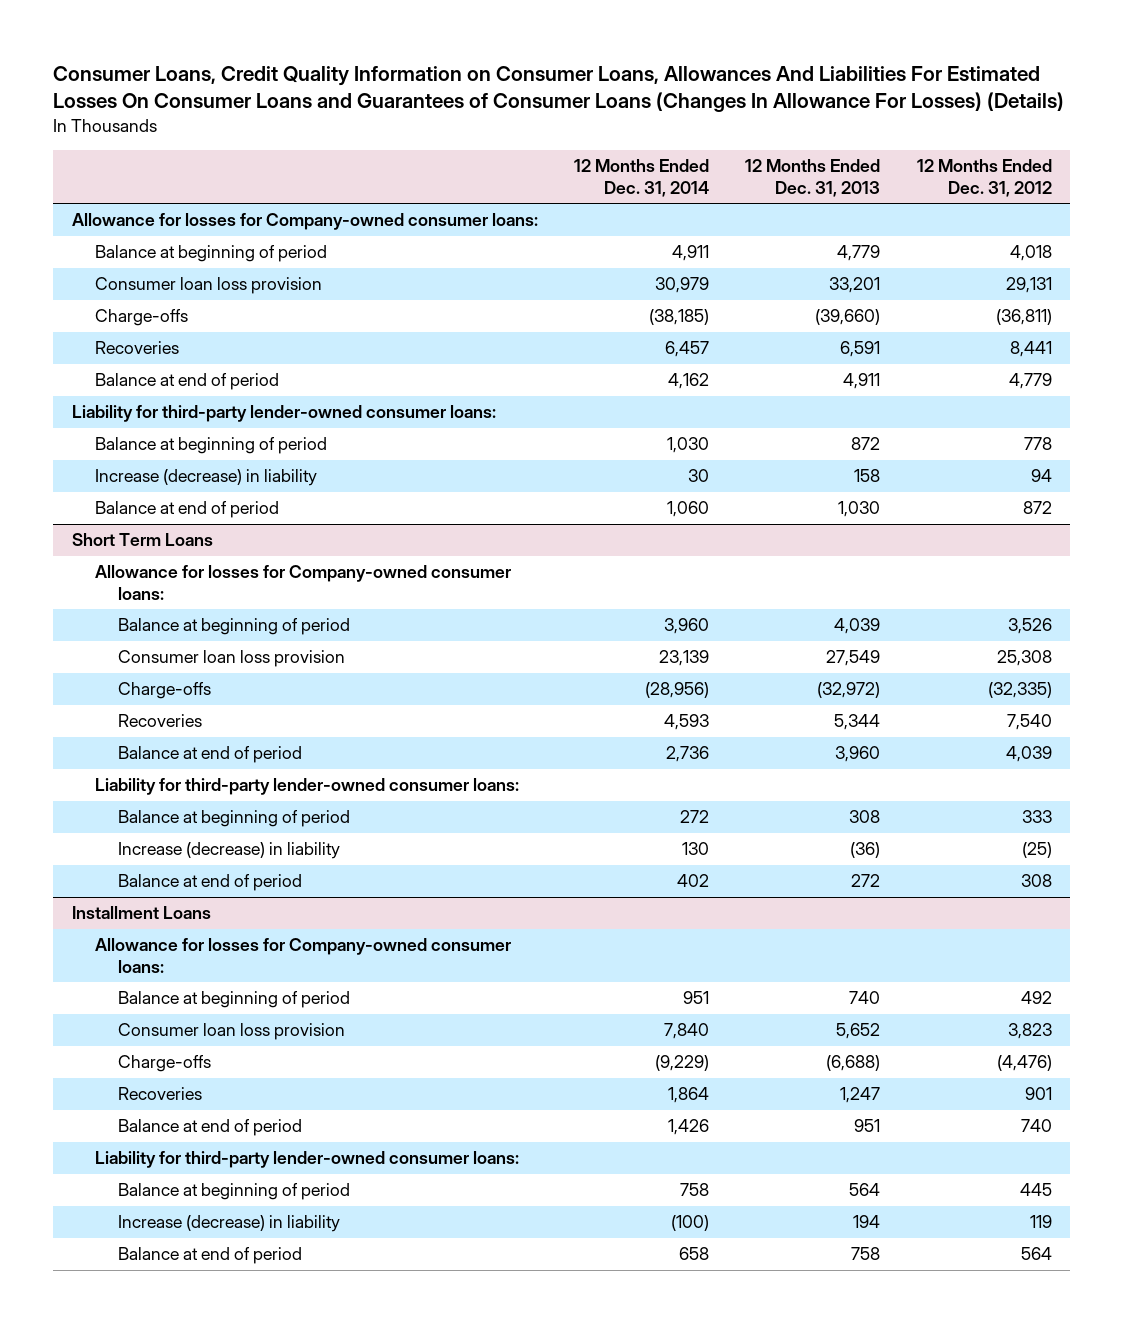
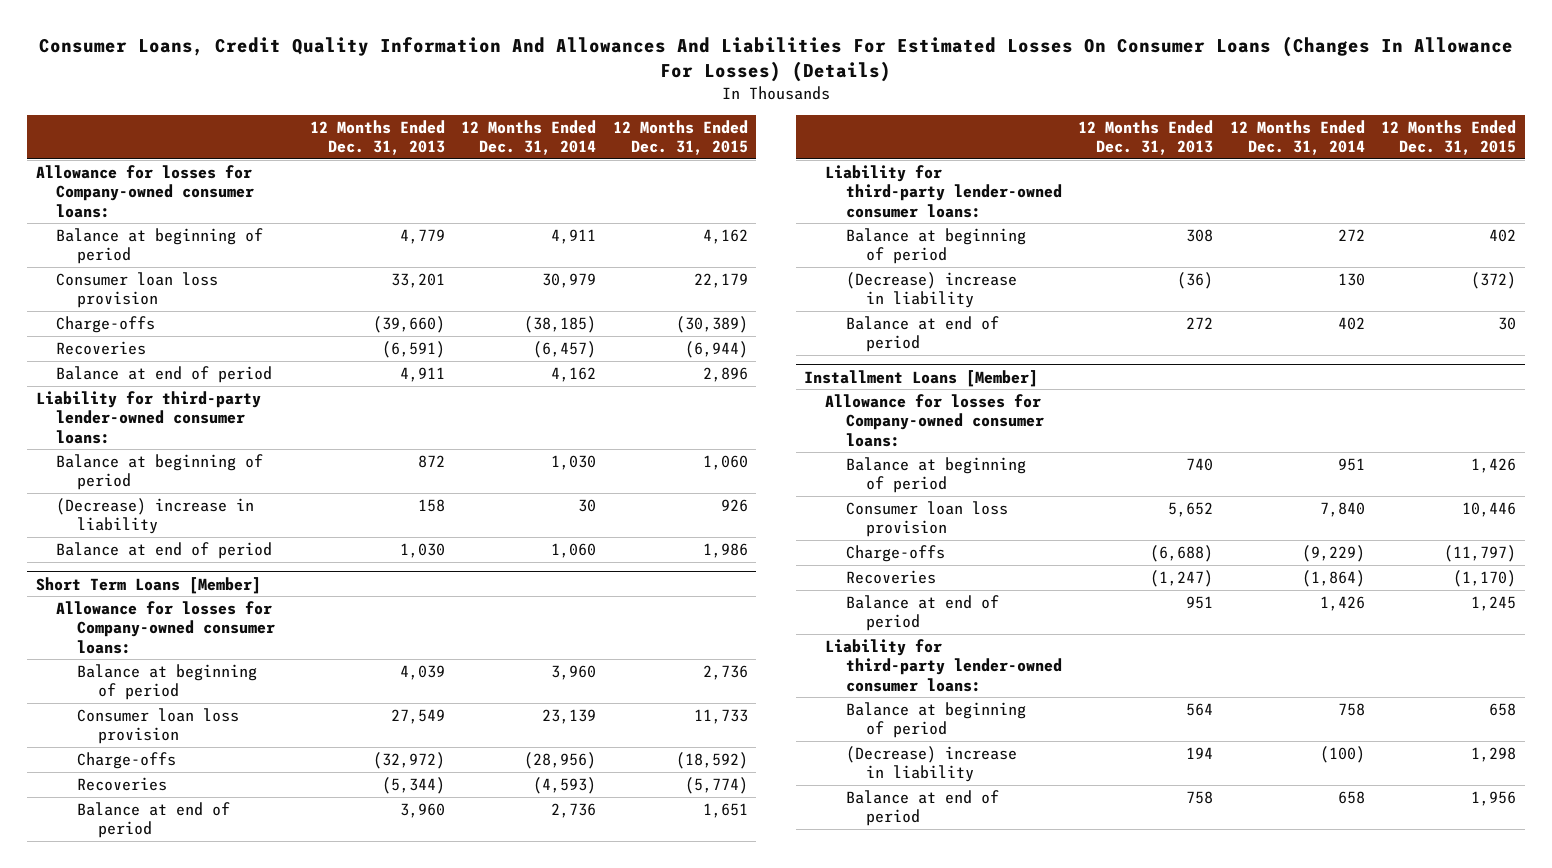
- Consumer Loans, Credit Quality Information on Consumer Loans, Allowances And Liabilities For Estimated Losses On Consumer Loans and Guarantees of Consumer Loans (Changes In Allowance For Losses) (Details)
+ Consumer Loans, Credit Quality Information And Allowances And Liabilities For Estimated Losses On Consumer Loans (Changes In Allowance For Losses) (Details)
- | 12 Months Ended Dec. 31, 2014 | 12 Months Ended Dec. 31, 2013 | 12 Months Ended Dec. 31, 2012
+ | 12 Months Ended Dec. 31, 2013 | 12 Months Ended Dec. 31, 2014 | 12 Months Ended Dec. 31, 2015
- Recoveries | 6,457 | 6,591 | 8,441
+ Recoveries | (6,591) | (6,457) | (6,944)
- Increase (decrease) in liability | 30 | 158 | 94
+ (Decrease) increase in liability | 158 | 30 | 926
- Short Term Loans
+ Short Term Loans [Member]
- Recoveries | 4,593 | 5,344 | 7,540
+ Recoveries | (5,344) | (4,593) | (5,774)
- Increase (decrease) in liability | 130 | (36) | (25)
+ (Decrease) increase in liability | (36) | 130 | (372)
- Installment Loans
+ Installment Loans [Member]
- Recoveries | 1,864 | 1,247 | 901
+ Recoveries | (1,247) | (1,864) | (1,170)
- Increase (decrease) in liability | (100) | 194 | 119
+ (Decrease) increase in liability | 194 | (100) | 1,298

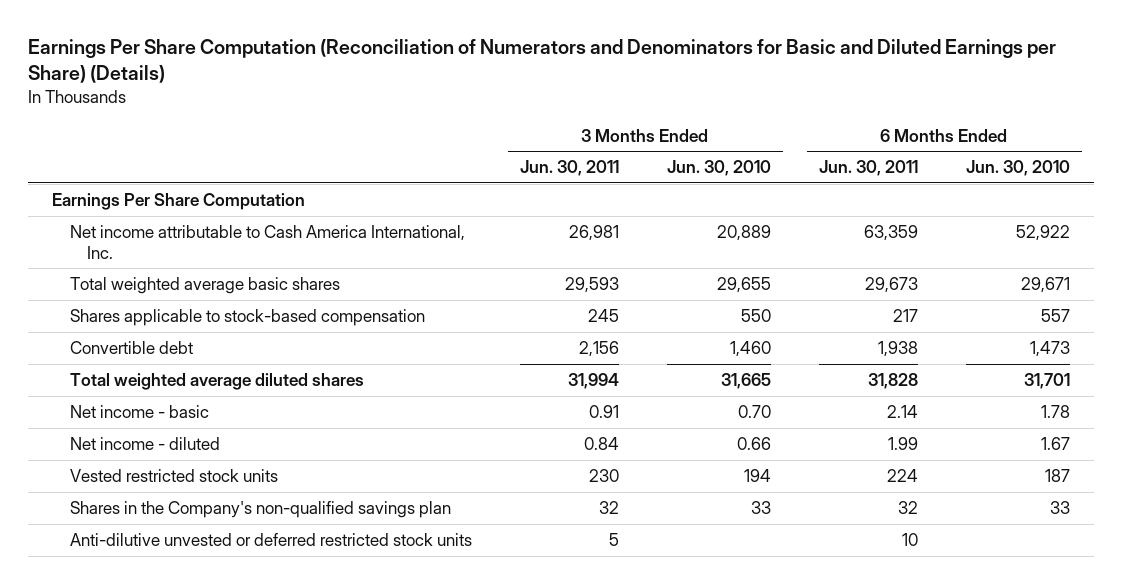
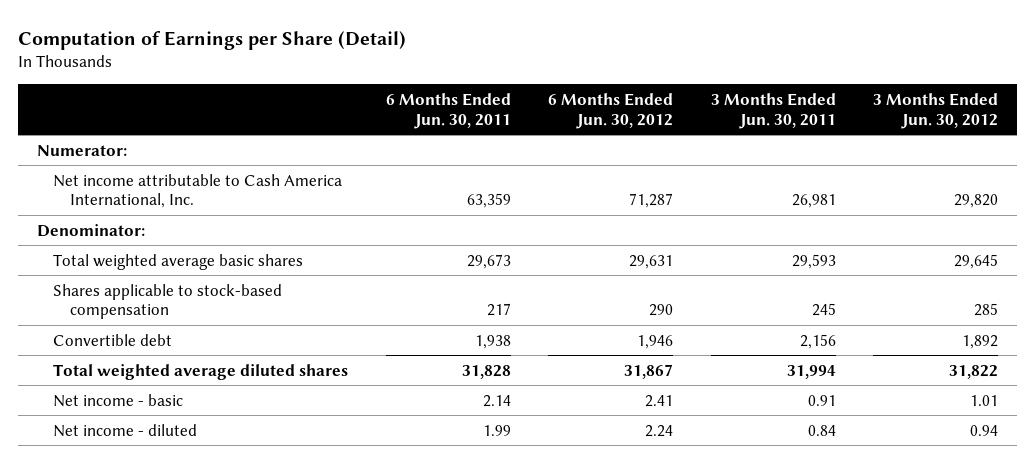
- Earnings Per Share Computation (Reconciliation of Numerators and Denominators for Basic and Diluted Earnings per Share) (Details)
+ Computation of Earnings per Share (Detail)
- | 3 Months Ended Jun. 30, 2011 | 3 Months Ended Jun. 30, 2010 | 6 Months Ended Jun. 30, 2011 | 6 Months Ended Jun. 30, 2010
+ | 6 Months Ended Jun. 30, 2011 | 6 Months Ended Jun. 30, 2012 | 3 Months Ended Jun. 30, 2011 | 3 Months Ended Jun. 30, 2012
- Earnings Per Share Computation
+ Numerator:
+ Denominator:
- Vested restricted stock units | 230 | 194 | 224 | 187
- Shares in the Company's non-qualified savings plan | 32 | 33 | 32 | 33
- Anti-dilutive unvested or deferred restricted stock units | 5 | | 10 |

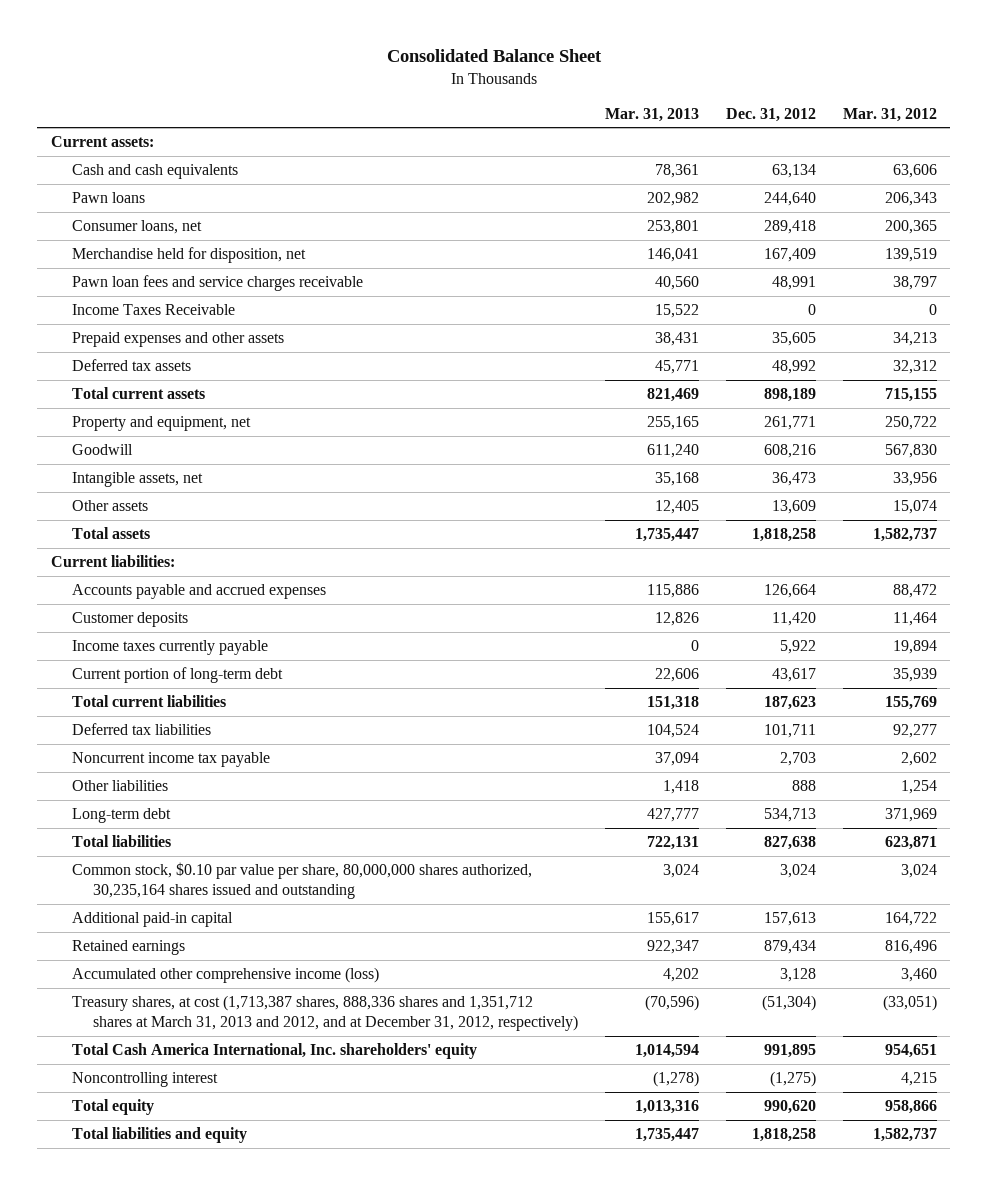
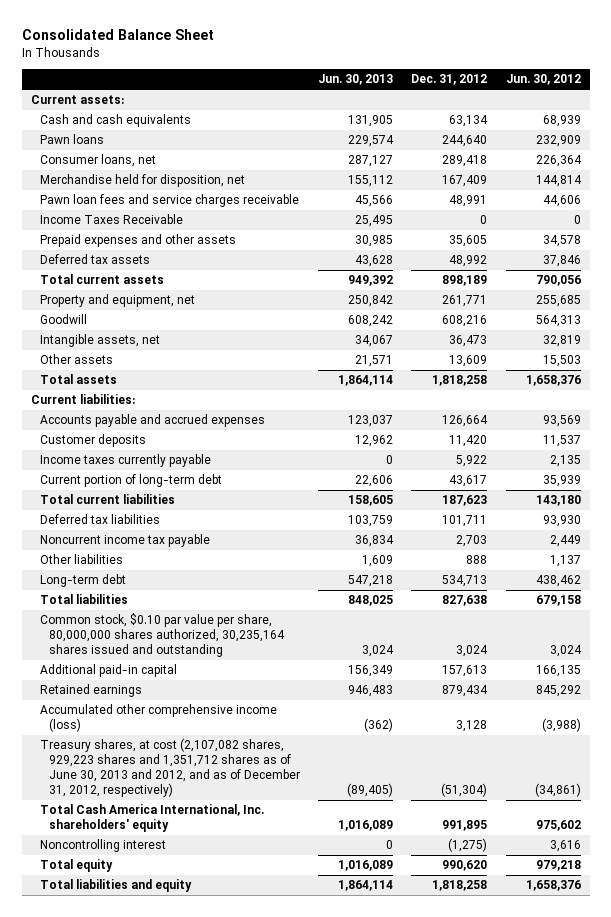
- | Mar. 31, 2013 | Dec. 31, 2012 | Mar. 31, 2012
+ | Jun. 30, 2013 | Dec. 31, 2012 | Jun. 30, 2012
- Treasury shares, at cost (1,713,387 shares, 888,336 shares and 1,351,712 shares at March 31, 2013 and 2012, and at December 31, 2012, respectively) | (70,596) | (51,304) | (33,051)
+ Treasury shares, at cost (2,107,082 shares, 929,223 shares and 1,351,712 shares as of June 30, 2013 and 2012, and as of December 31, 2012, respectively) | (89,405) | (51,304) | (34,861)

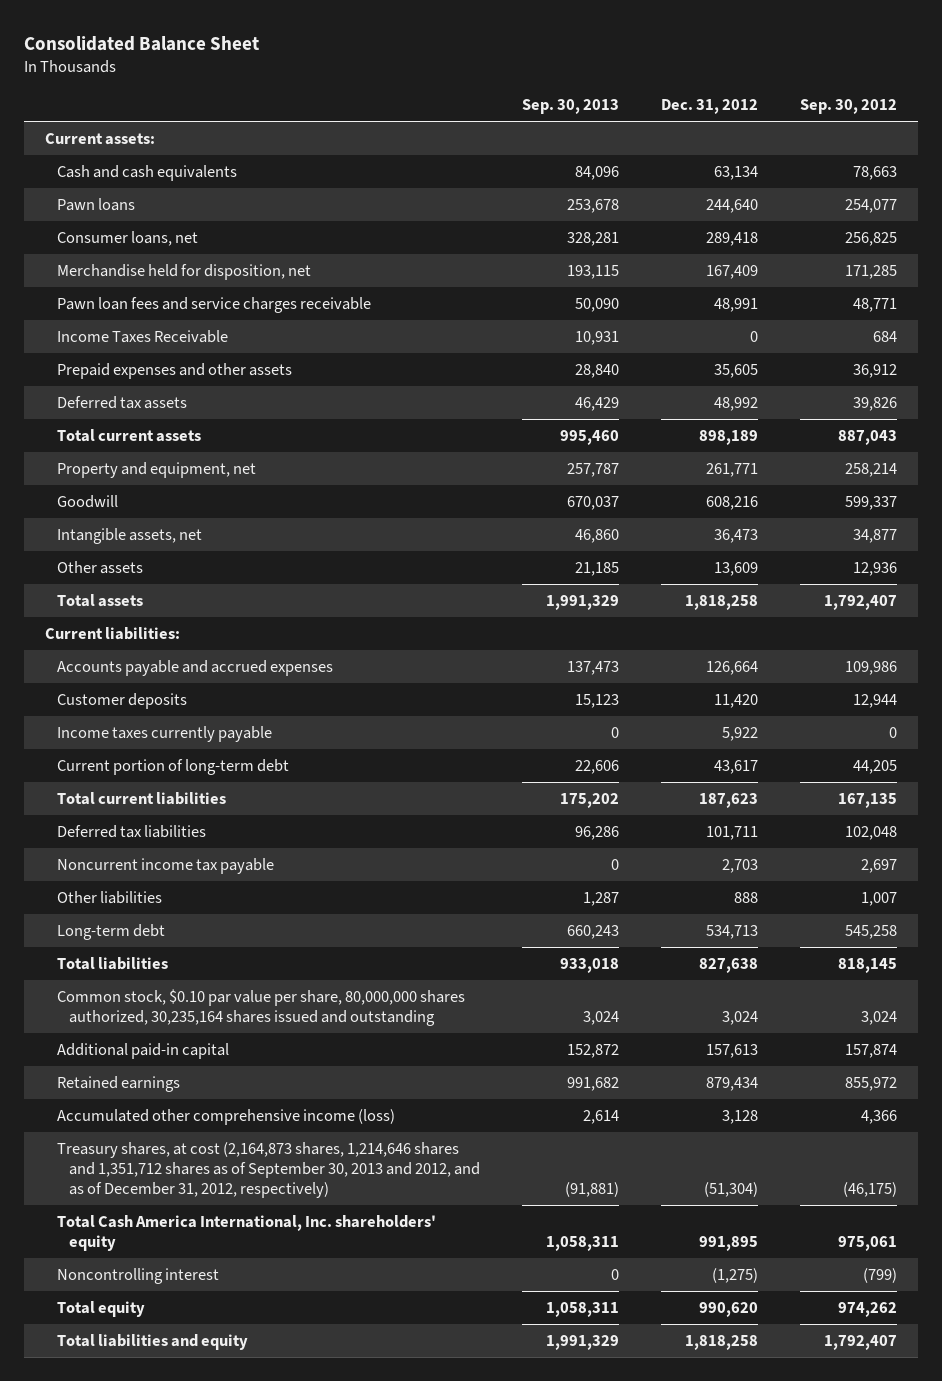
- | Jun. 30, 2013 | Dec. 31, 2012 | Jun. 30, 2012
+ | Sep. 30, 2013 | Dec. 31, 2012 | Sep. 30, 2012
- Treasury shares, at cost (2,107,082 shares, 929,223 shares and 1,351,712 shares as of June 30, 2013 and 2012, and as of December 31, 2012, respectively) | (89,405) | (51,304) | (34,861)
+ Treasury shares, at cost (2,164,873 shares, 1,214,646 shares and 1,351,712 shares as of September 30, 2013 and 2012, and as of December 31, 2012, respectively) | (91,881) | (51,304) | (46,175)

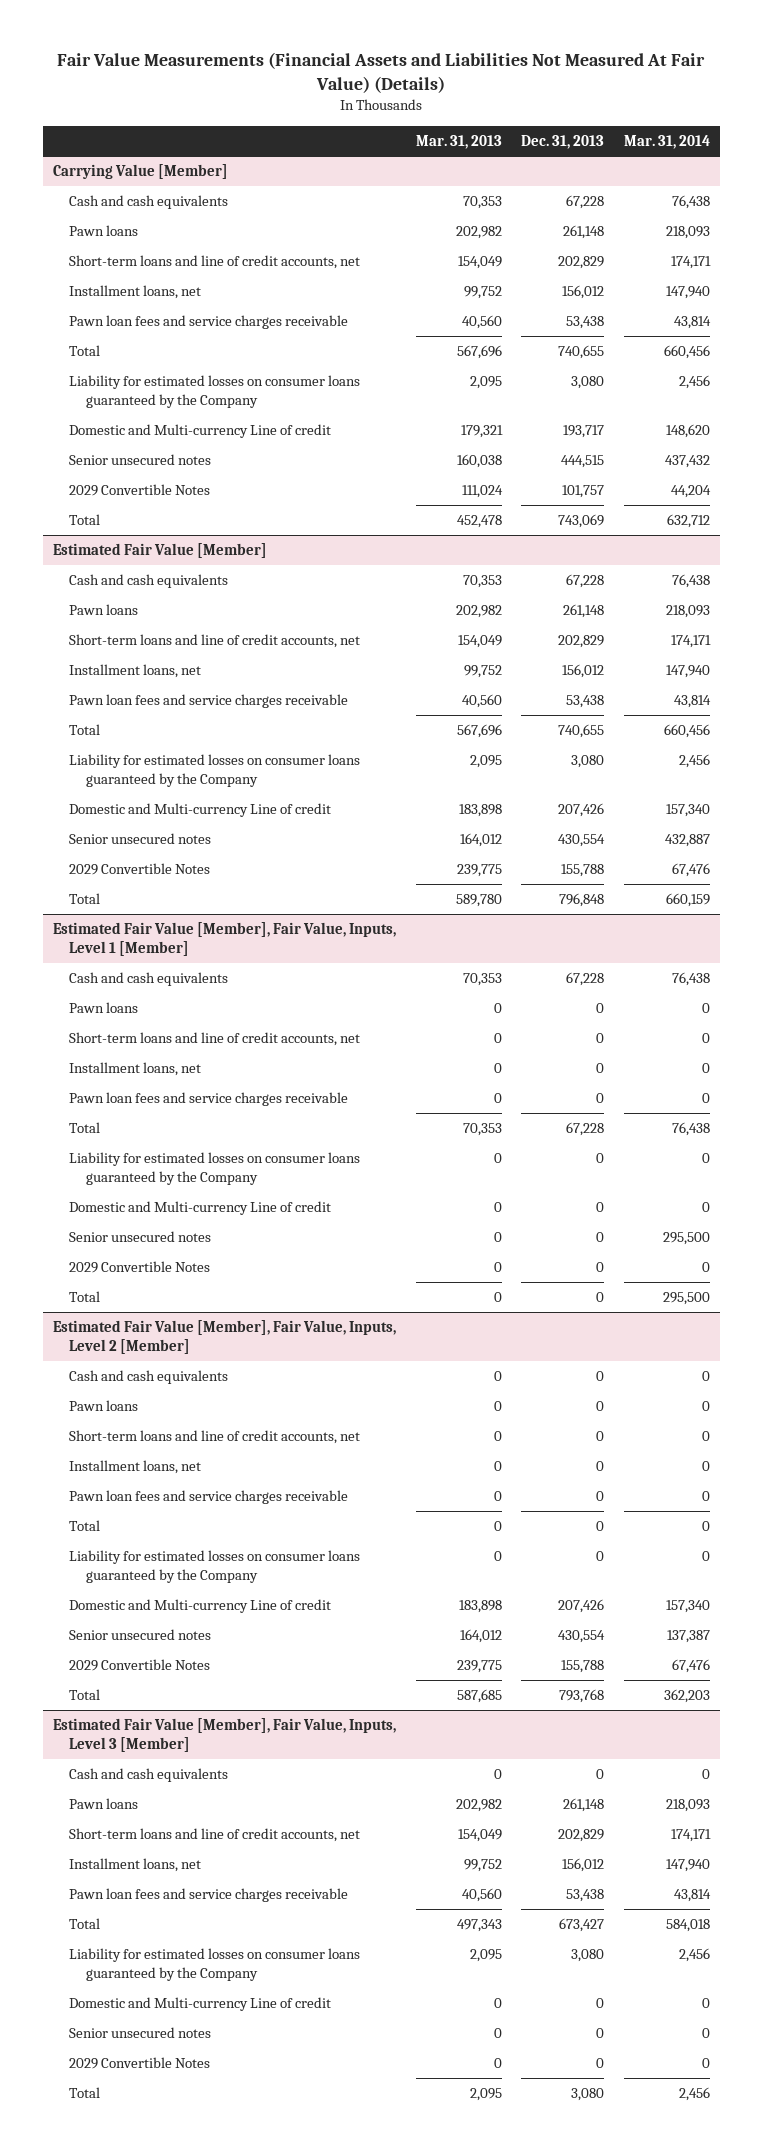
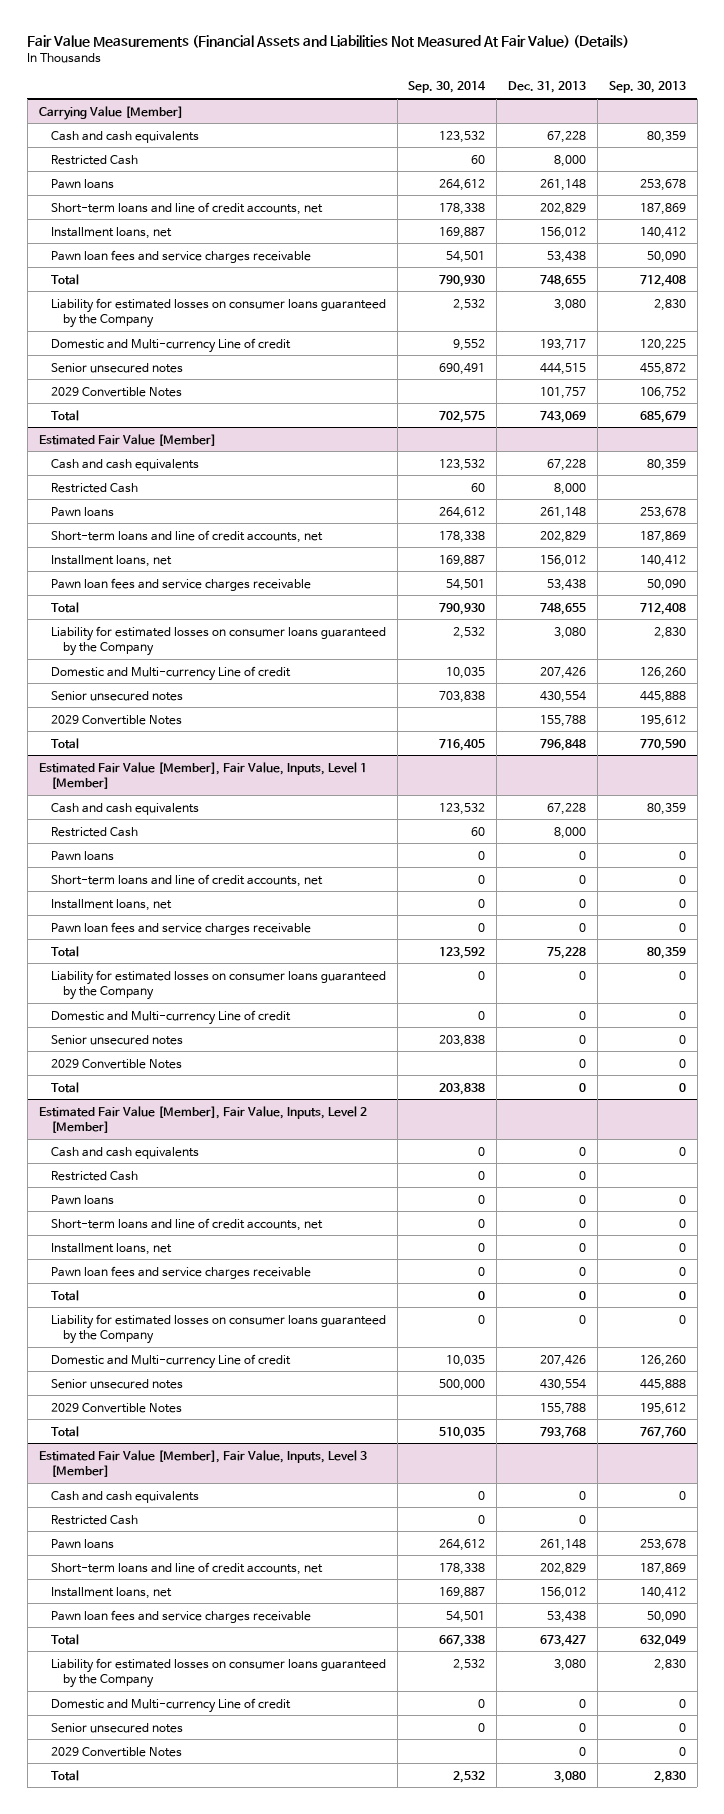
- | Mar. 31, 2013 | Dec. 31, 2013 | Mar. 31, 2014
+ | Sep. 30, 2014 | Dec. 31, 2013 | Sep. 30, 2013
@ Carrying Value [Member]
+ Restricted Cash | 60 | 8,000 |
- Total | 567,696 | 740,655 | 660,456
+ Total | 790,930 | 748,655 | 712,408
@ Estimated Fair Value [Member]
+ Restricted Cash | 60 | 8,000 |
- Total | 567,696 | 740,655 | 660,456
+ Total | 790,930 | 748,655 | 712,408
@ Estimated Fair Value [Member], Fair Value, Inputs, Level 1 [Member]
+ Restricted Cash | 60 | 8,000 |
- Total | 70,353 | 67,228 | 76,438
+ Total | 123,592 | 75,228 | 80,359
@ Estimated Fair Value [Member], Fair Value, Inputs, Level 2 [Member]
+ Restricted Cash | 0 | 0 |
@ Estimated Fair Value [Member], Fair Value, Inputs, Level 3 [Member]
+ Restricted Cash | 0 | 0 |

